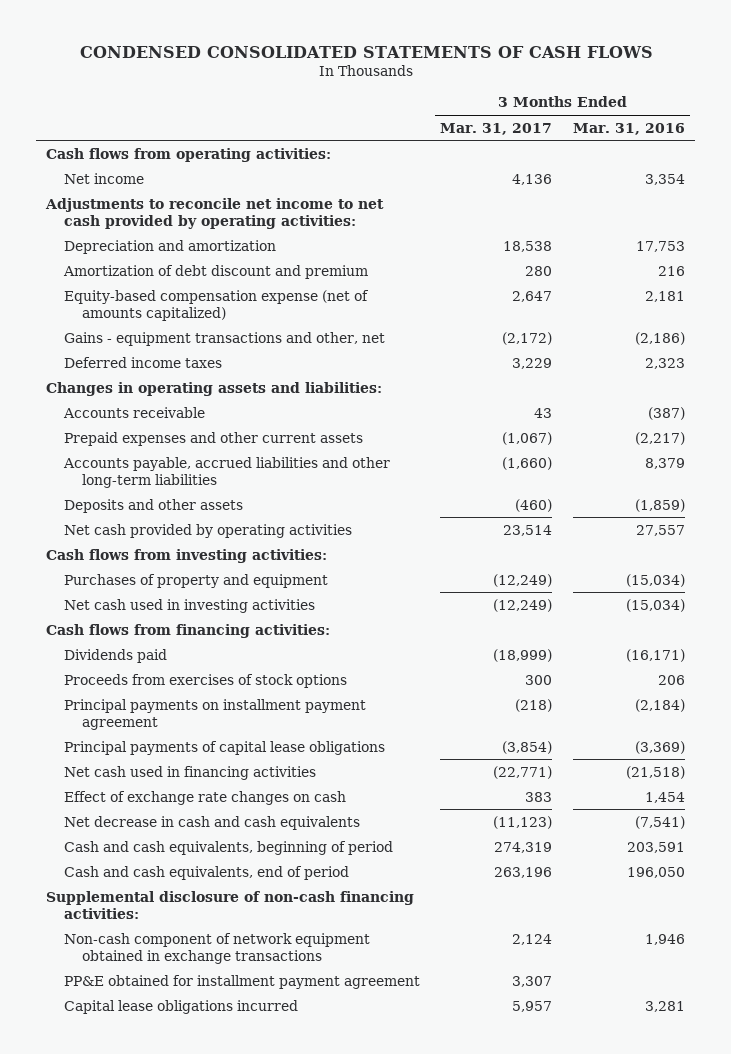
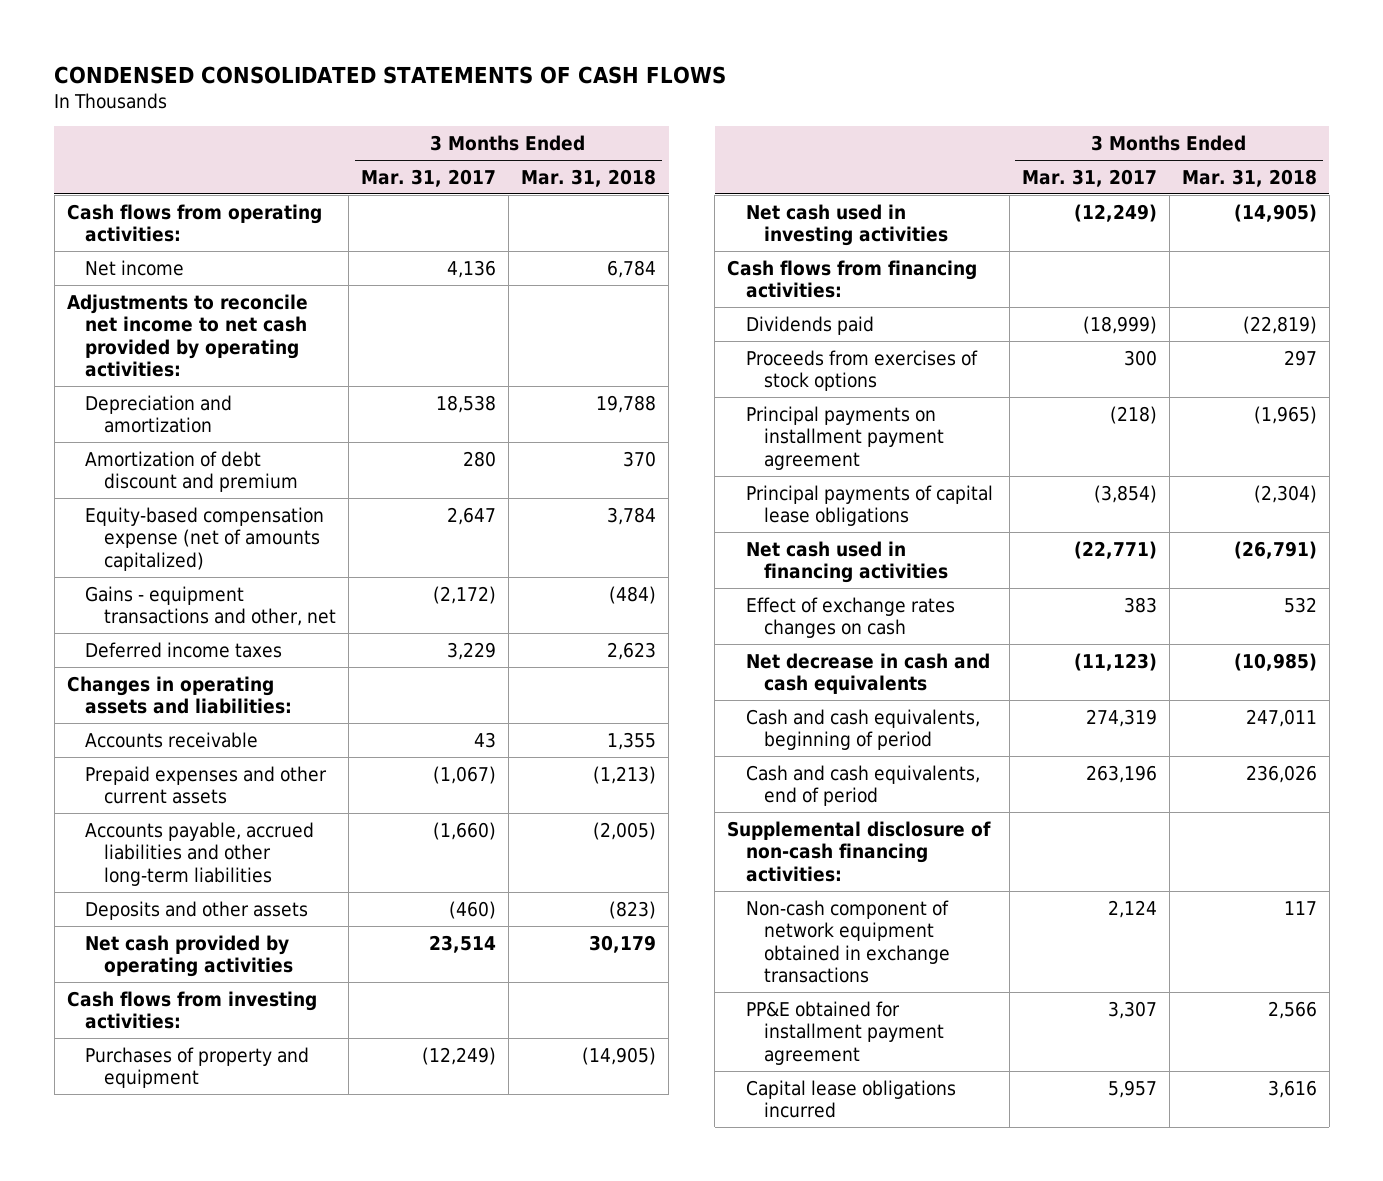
- | 3 Months Ended Mar. 31, 2017 | 3 Months Ended Mar. 31, 2016
+ | 3 Months Ended Mar. 31, 2017 | 3 Months Ended Mar. 31, 2018
- Effect of exchange rate changes on cash | 383 | 1,454
+ Effect of exchange rates changes on cash | 383 | 532

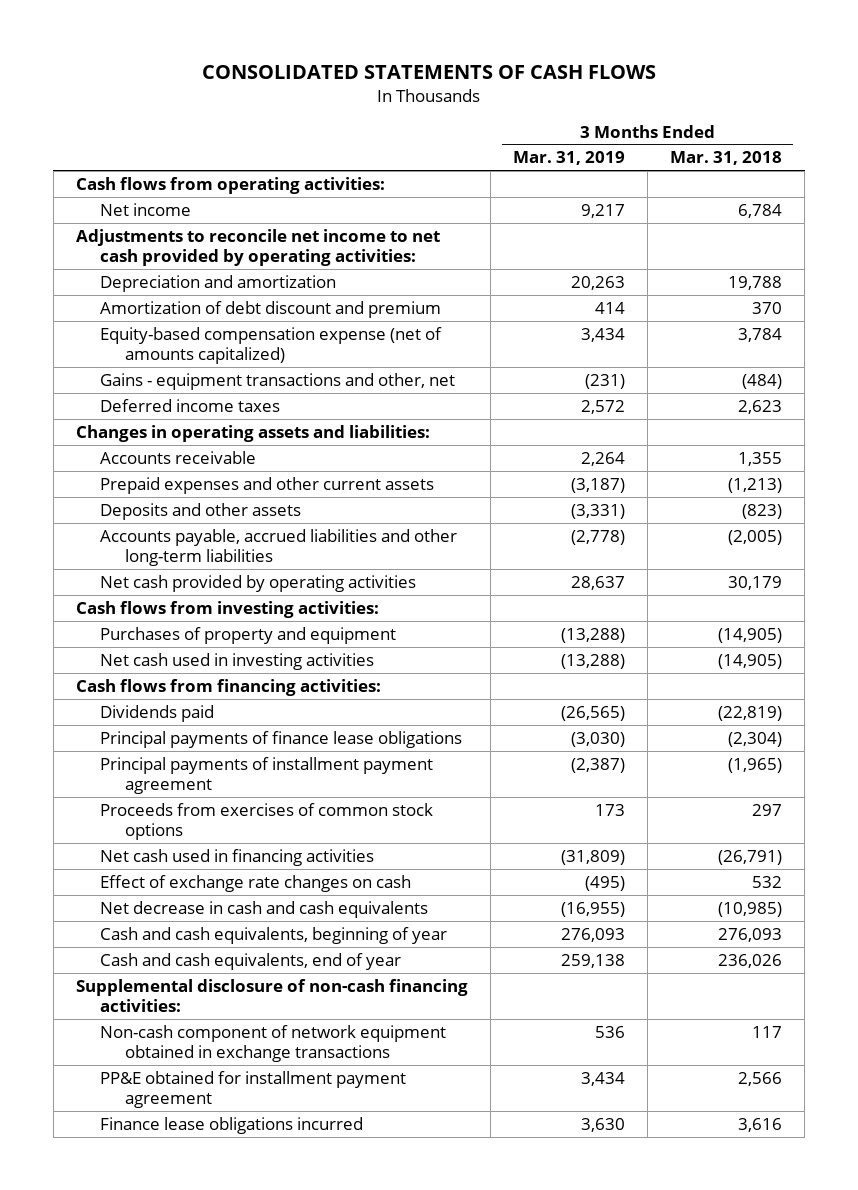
- CONDENSED CONSOLIDATED STATEMENTS OF CASH FLOWS
+ CONSOLIDATED STATEMENTS OF CASH FLOWS
- | 3 Months Ended Mar. 31, 2017 | 3 Months Ended Mar. 31, 2018
+ | 3 Months Ended Mar. 31, 2019 | 3 Months Ended Mar. 31, 2018
moved down: Accounts payable, accrued liabilities and other long-term liabilities | (2,778) | (2,005)
- Proceeds from exercises of stock options | 300 | 297
- Principal payments on installment payment agreement | (218) | (1,965)
- Principal payments of capital lease obligations | (3,854) | (2,304)
+ Principal payments of finance lease obligations | (3,030) | (2,304)
+ Principal payments of installment payment agreement | (2,387) | (1,965)
+ Proceeds from exercises of common stock options | 173 | 297
- Effect of exchange rates changes on cash | 383 | 532
+ Effect of exchange rate changes on cash | (495) | 532
- Cash and cash equivalents, beginning of period | 274,319 | 247,011
- Cash and cash equivalents, end of period | 263,196 | 236,026
+ Cash and cash equivalents, beginning of year | 276,093 | 276,093
+ Cash and cash equivalents, end of year | 259,138 | 236,026
- Capital lease obligations incurred | 5,957 | 3,616
+ Finance lease obligations incurred | 3,630 | 3,616

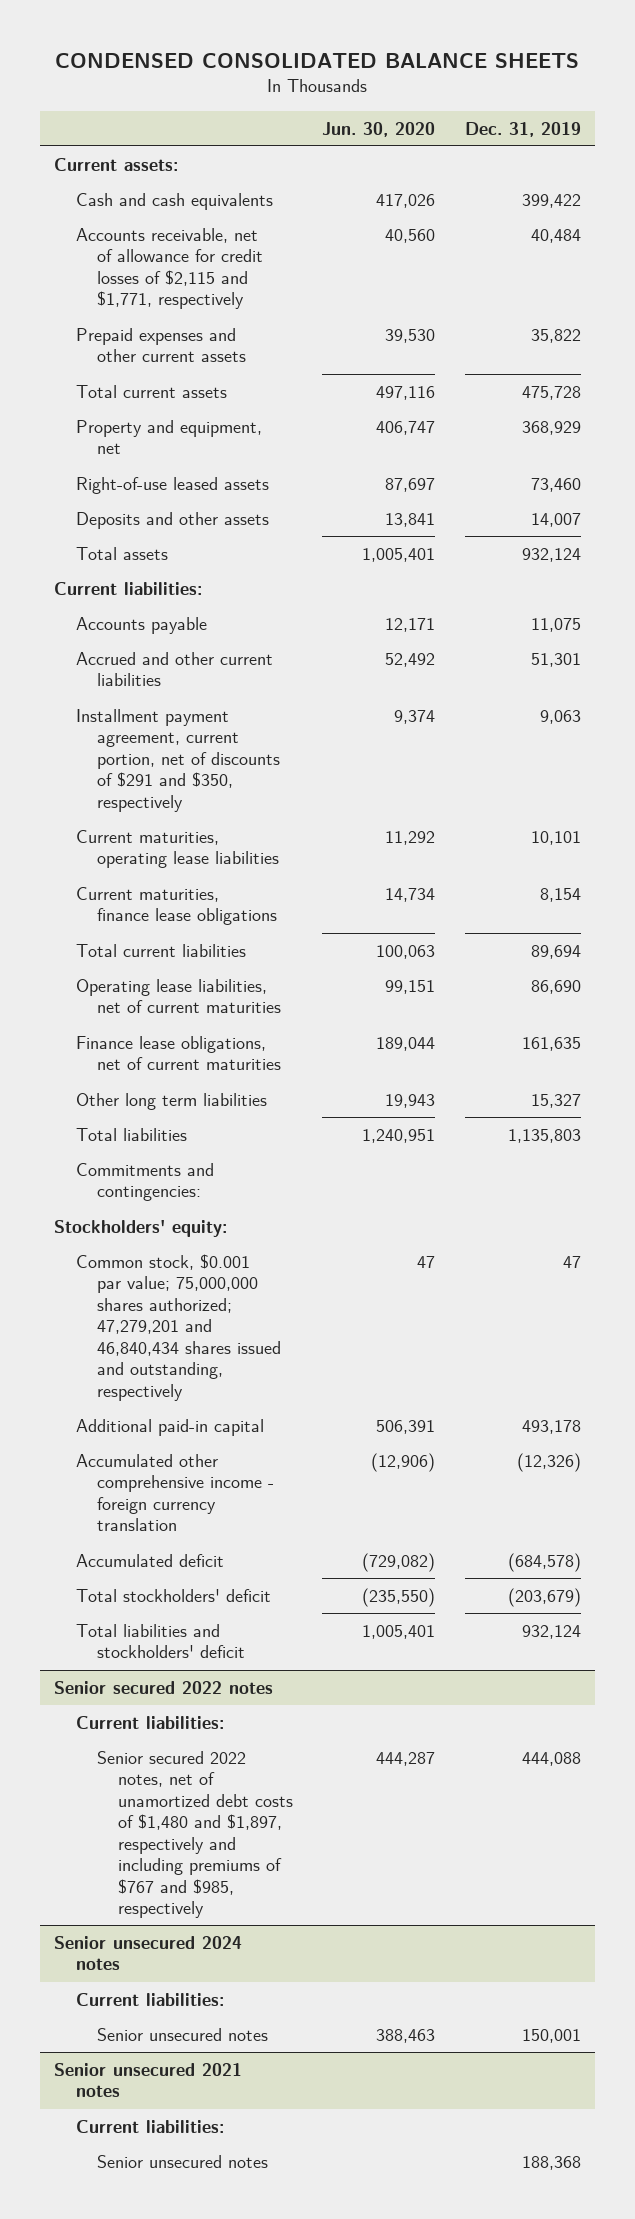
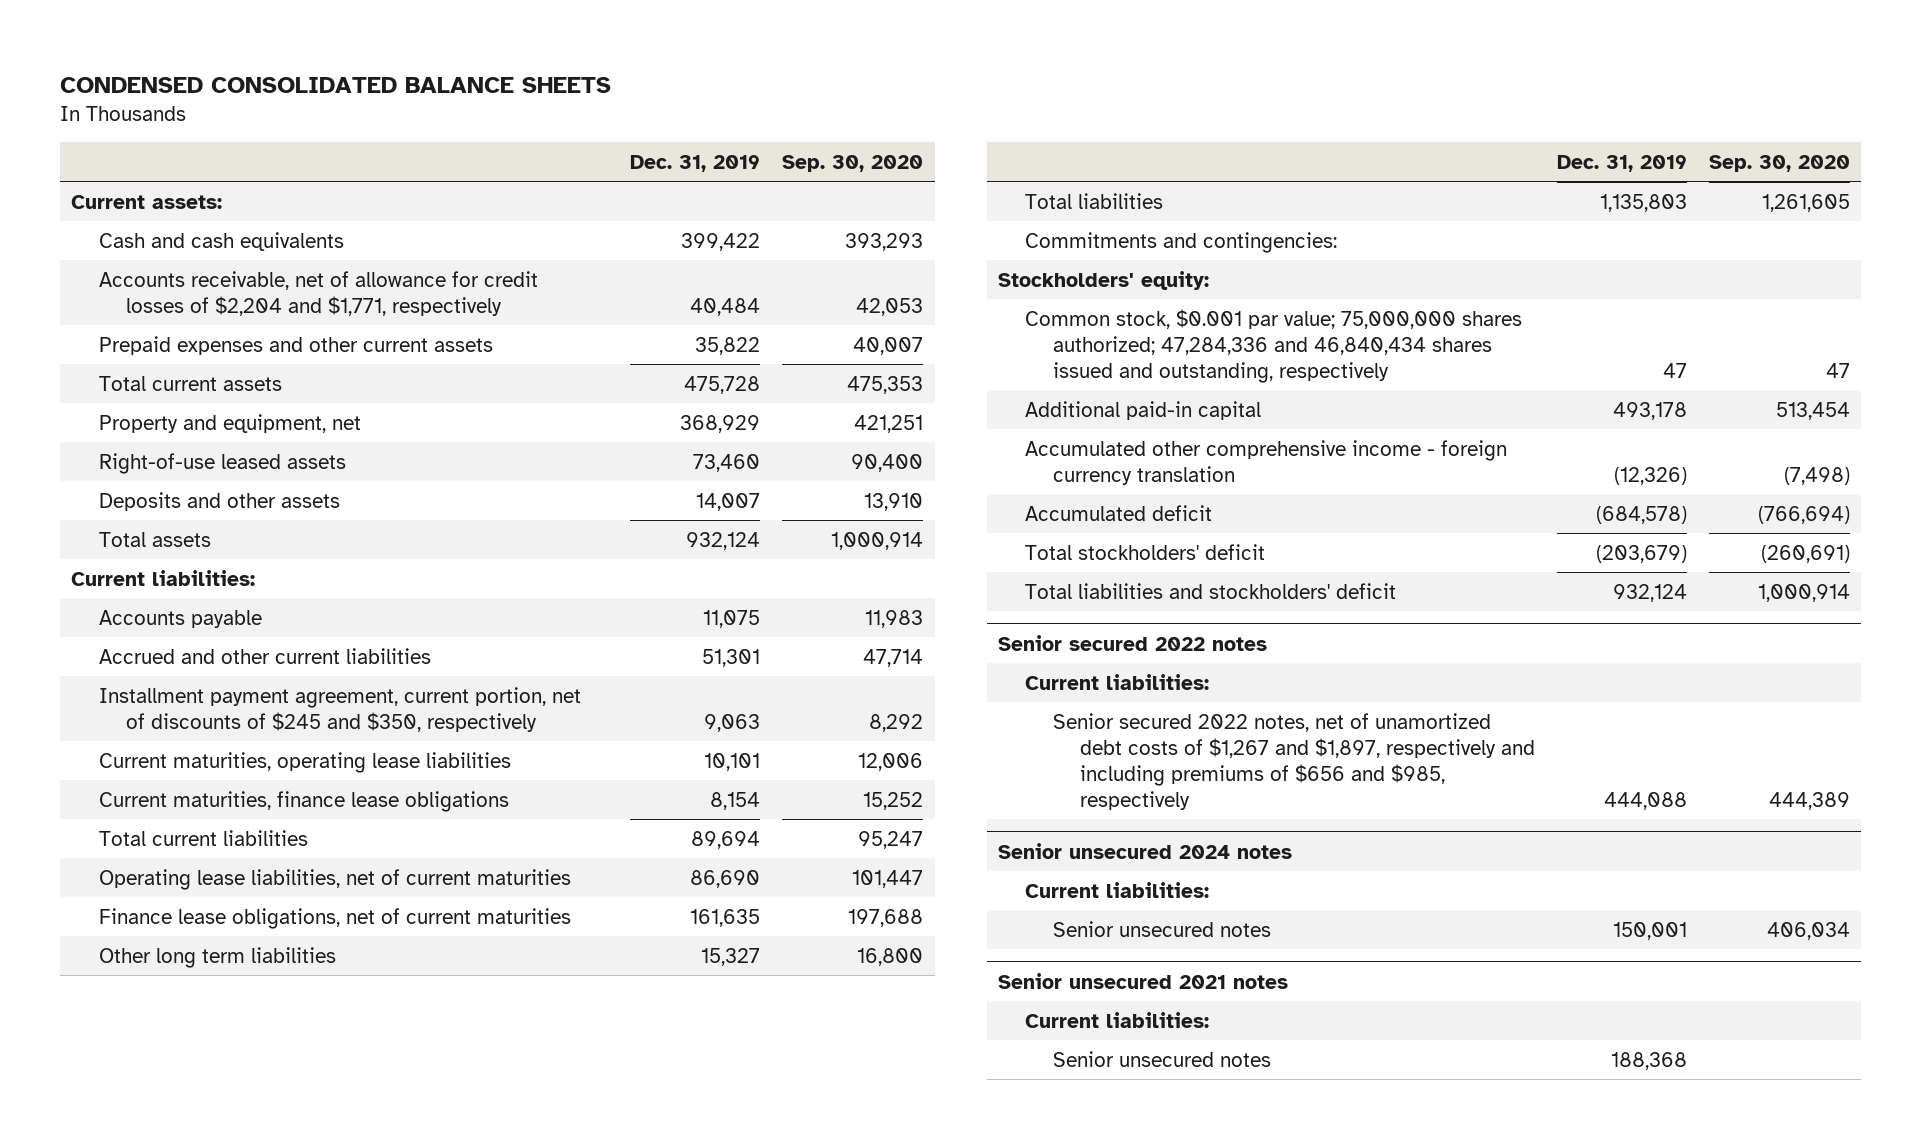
- | Jun. 30, 2020 | Dec. 31, 2019
+ | Dec. 31, 2019 | Sep. 30, 2020
- Accounts receivable, net of allowance for credit losses of $2,115 and $1,771, respectively | 40,560 | 40,484
+ Accounts receivable, net of allowance for credit losses of $2,204 and $1,771, respectively | 40,484 | 42,053
- Installment payment agreement, current portion, net of discounts of $291 and $350, respectively | 9,374 | 9,063
+ Installment payment agreement, current portion, net of discounts of $245 and $350, respectively | 9,063 | 8,292
- Common stock, $0.001 par value; 75,000,000 shares authorized; 47,279,201 and 46,840,434 shares issued and outstanding, respectively | 47 | 47
+ Common stock, $0.001 par value; 75,000,000 shares authorized; 47,284,336 and 46,840,434 shares issued and outstanding, respectively | 47 | 47
@ Senior secured 2022 notes
- Senior secured 2022 notes, net of unamortized debt costs of $1,480 and $1,897, respectively and including premiums of $767 and $985, respectively | 444,287 | 444,088
+ Senior secured 2022 notes, net of unamortized debt costs of $1,267 and $1,897, respectively and including premiums of $656 and $985, respectively | 444,088 | 444,389

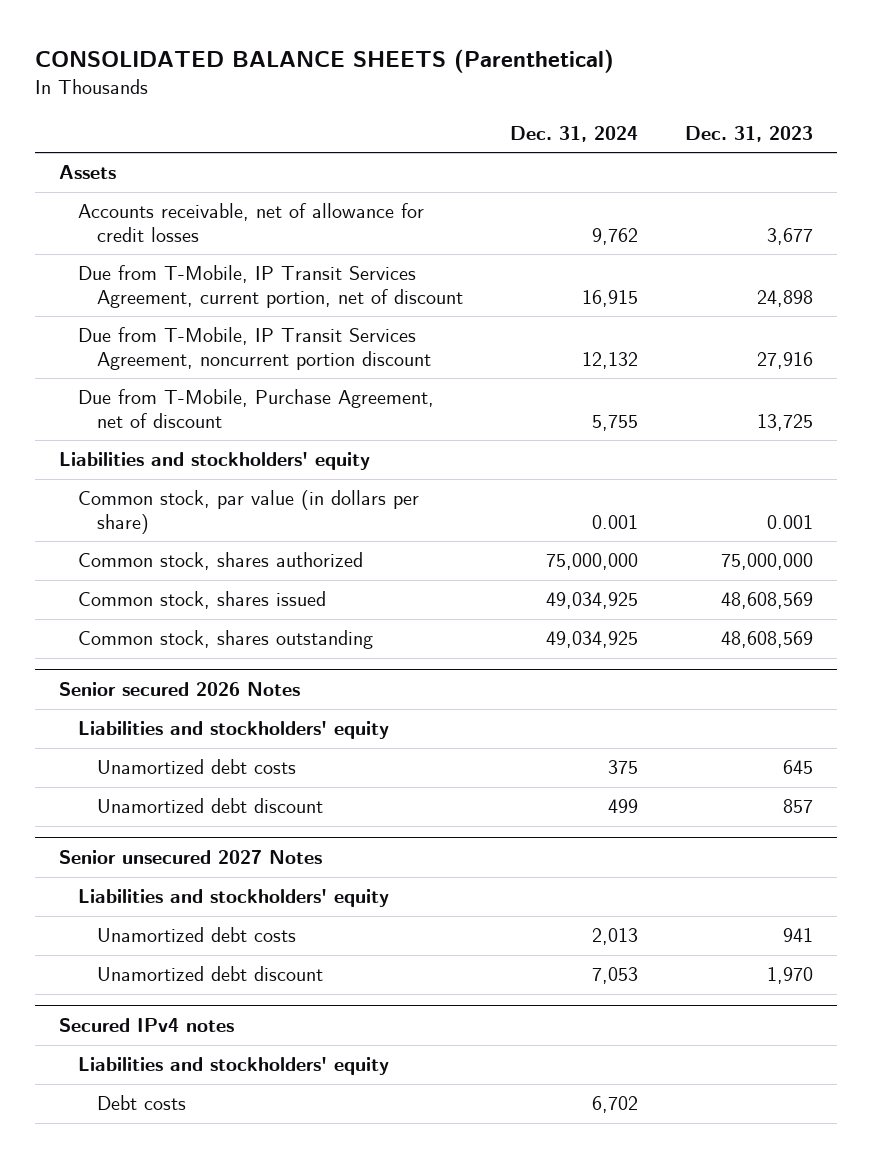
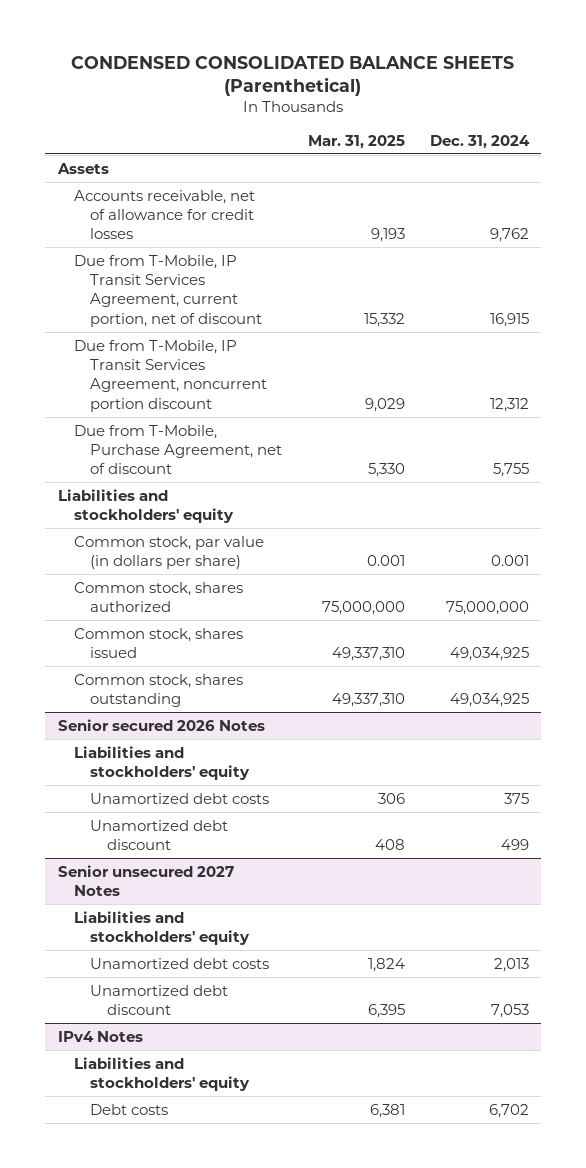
- CONSOLIDATED BALANCE SHEETS (Parenthetical)
+ CONDENSED CONSOLIDATED BALANCE SHEETS (Parenthetical)
- | Dec. 31, 2024 | Dec. 31, 2023
+ | Mar. 31, 2025 | Dec. 31, 2024
- Due from T-Mobile, IP Transit Services Agreement, noncurrent portion discount | 12,132 | 27,916
+ Due from T-Mobile, IP Transit Services Agreement, noncurrent portion discount | 9,029 | 12,312
- Secured IPv4 notes
+ IPv4 Notes

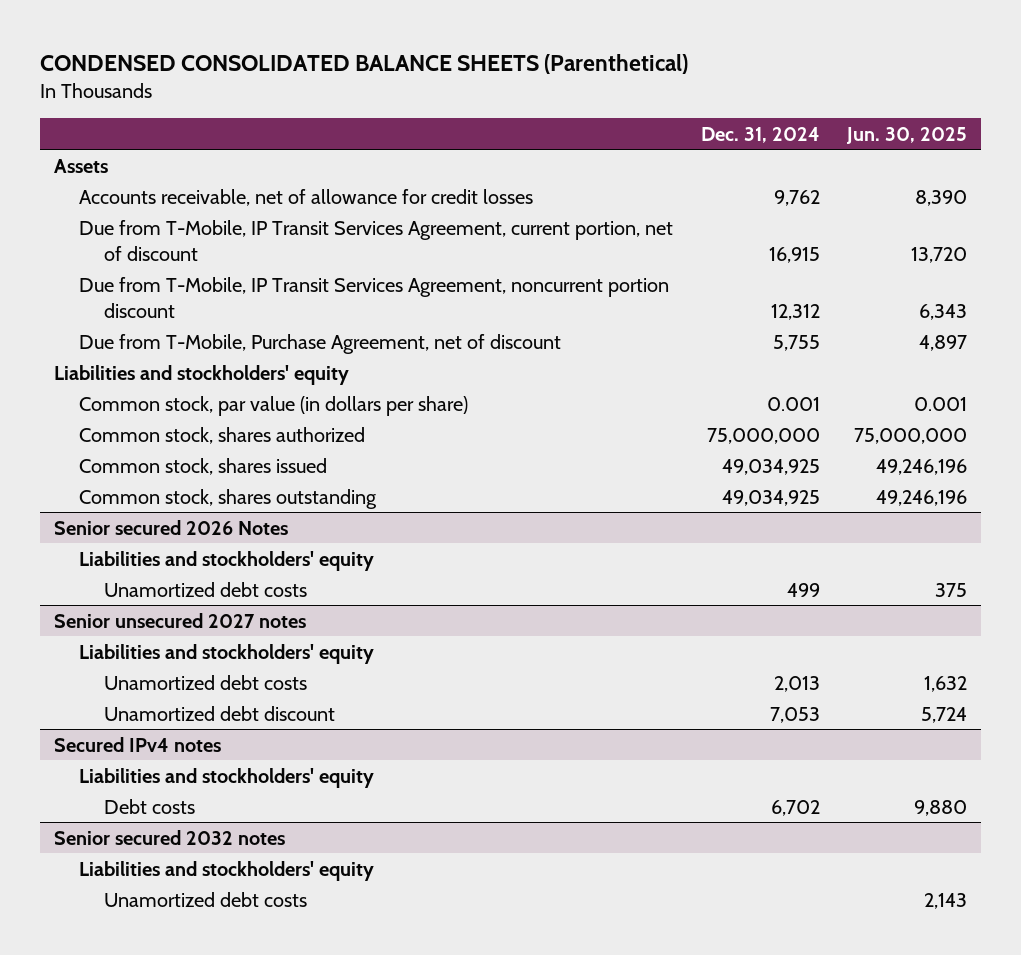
- | Mar. 31, 2025 | Dec. 31, 2024
+ | Dec. 31, 2024 | Jun. 30, 2025
@ Senior secured 2026 Notes
- Unamortized debt costs | 306 | 375
- Unamortized debt discount | 408 | 499
- Senior unsecured 2027 Notes
@ Senior secured 2026 Notes
+ Unamortized debt costs | 499 | 375
+ Senior unsecured 2027 notes
- IPv4 Notes
+ Secured IPv4 notes
+ Senior secured 2032 notes
+ Liabilities and stockholders' equity
+ Unamortized debt costs | | 2,143

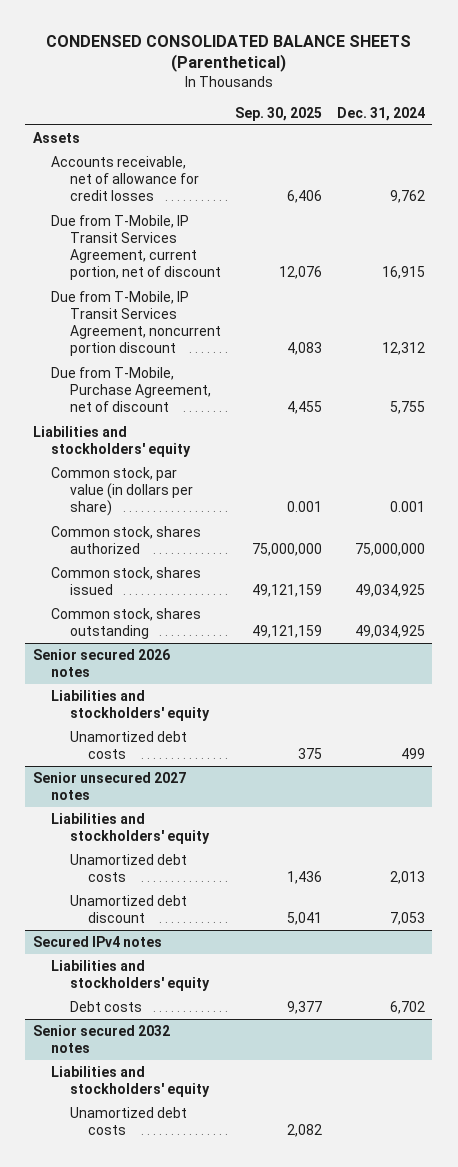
- | Dec. 31, 2024 | Jun. 30, 2025
+ | Sep. 30, 2025 | Dec. 31, 2024
- Senior secured 2026 Notes
+ Senior secured 2026 notes

